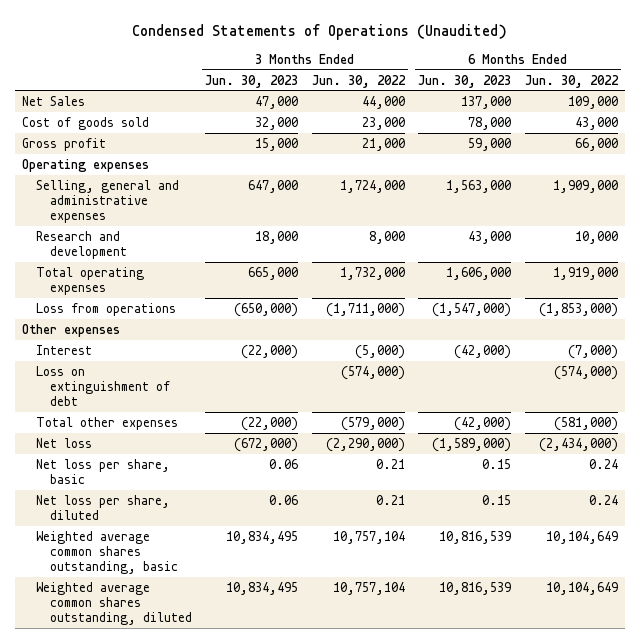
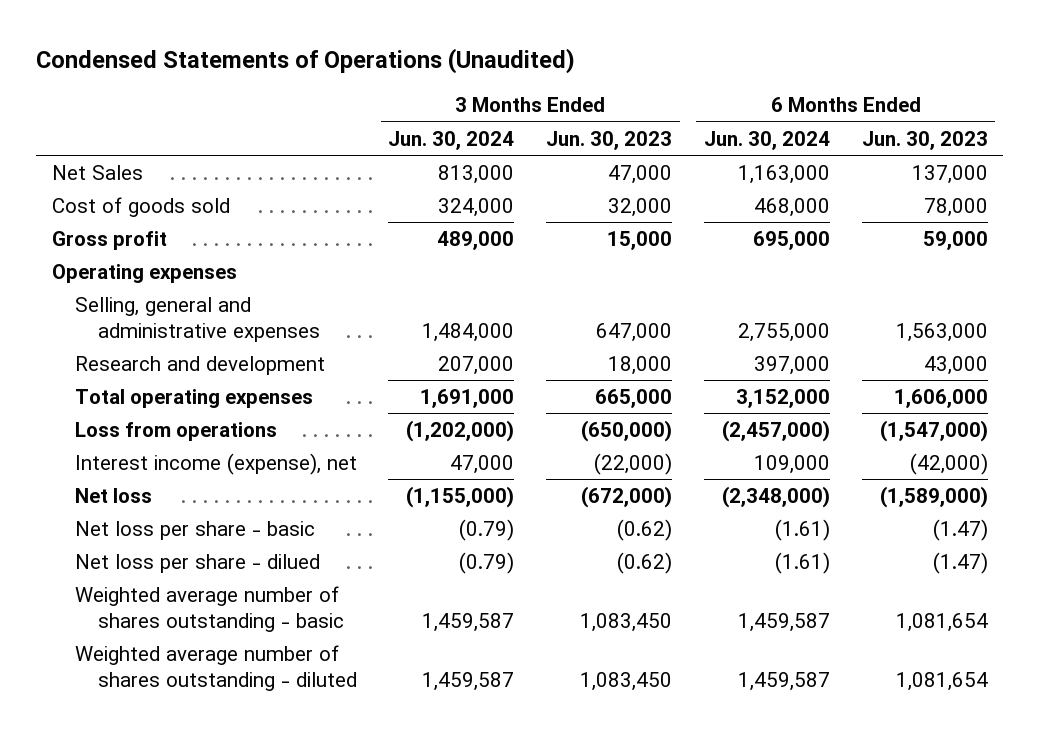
- | 3 Months Ended Jun. 30, 2023 | 3 Months Ended Jun. 30, 2022 | 6 Months Ended Jun. 30, 2023 | 6 Months Ended Jun. 30, 2022
+ | 3 Months Ended Jun. 30, 2024 | 3 Months Ended Jun. 30, 2023 | 6 Months Ended Jun. 30, 2024 | 6 Months Ended Jun. 30, 2023
- Other expenses
- Interest | (22,000) | (5,000) | (42,000) | (7,000)
- Loss on extinguishment of debt | | (574,000) | | (574,000)
- Total other expenses | (22,000) | (579,000) | (42,000) | (581,000)
+ Interest income (expense), net | 47,000 | (22,000) | 109,000 | (42,000)
- Net loss per share, basic | 0.06 | 0.21 | 0.15 | 0.24
- Net loss per share, diluted | 0.06 | 0.21 | 0.15 | 0.24
- Weighted average common shares outstanding, basic | 10,834,495 | 10,757,104 | 10,816,539 | 10,104,649
- Weighted average common shares outstanding, diluted | 10,834,495 | 10,757,104 | 10,816,539 | 10,104,649
+ Net loss per share - basic | (0.79) | (0.62) | (1.61) | (1.47)
+ Net loss per share - dilued | (0.79) | (0.62) | (1.61) | (1.47)
+ Weighted average number of shares outstanding - basic | 1,459,587 | 1,083,450 | 1,459,587 | 1,081,654
+ Weighted average number of shares outstanding - diluted | 1,459,587 | 1,083,450 | 1,459,587 | 1,081,654

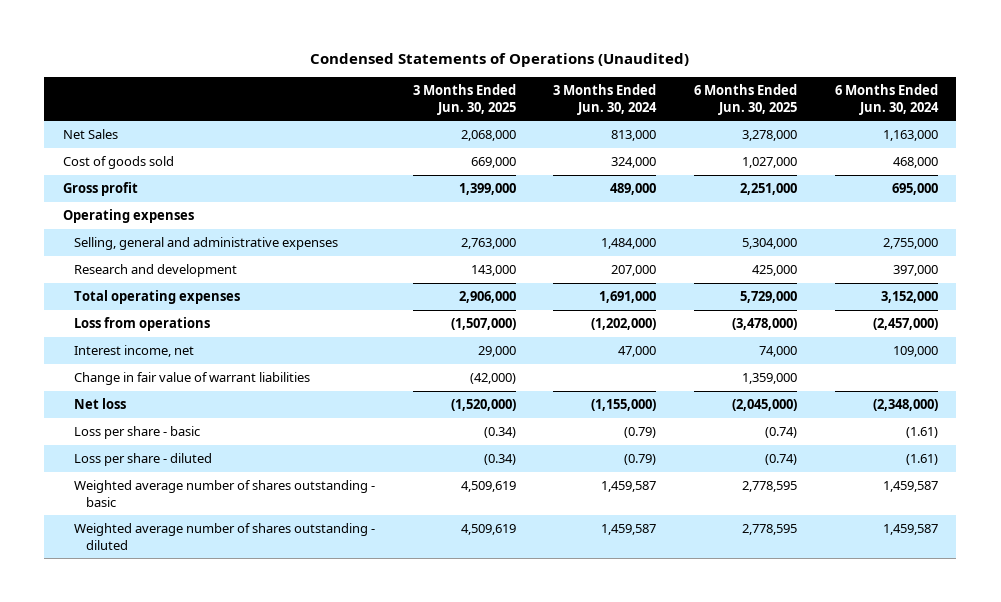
- | 3 Months Ended Jun. 30, 2024 | 3 Months Ended Jun. 30, 2023 | 6 Months Ended Jun. 30, 2024 | 6 Months Ended Jun. 30, 2023
+ | 3 Months Ended Jun. 30, 2025 | 3 Months Ended Jun. 30, 2024 | 6 Months Ended Jun. 30, 2025 | 6 Months Ended Jun. 30, 2024
- Interest income (expense), net | 47,000 | (22,000) | 109,000 | (42,000)
+ Interest income, net | 29,000 | 47,000 | 74,000 | 109,000
+ Change in fair value of warrant liabilities | (42,000) | | 1,359,000 |
- Net loss per share - basic | (0.79) | (0.62) | (1.61) | (1.47)
- Net loss per share - dilued | (0.79) | (0.62) | (1.61) | (1.47)
+ Loss per share - basic | (0.34) | (0.79) | (0.74) | (1.61)
+ Loss per share - diluted | (0.34) | (0.79) | (0.74) | (1.61)

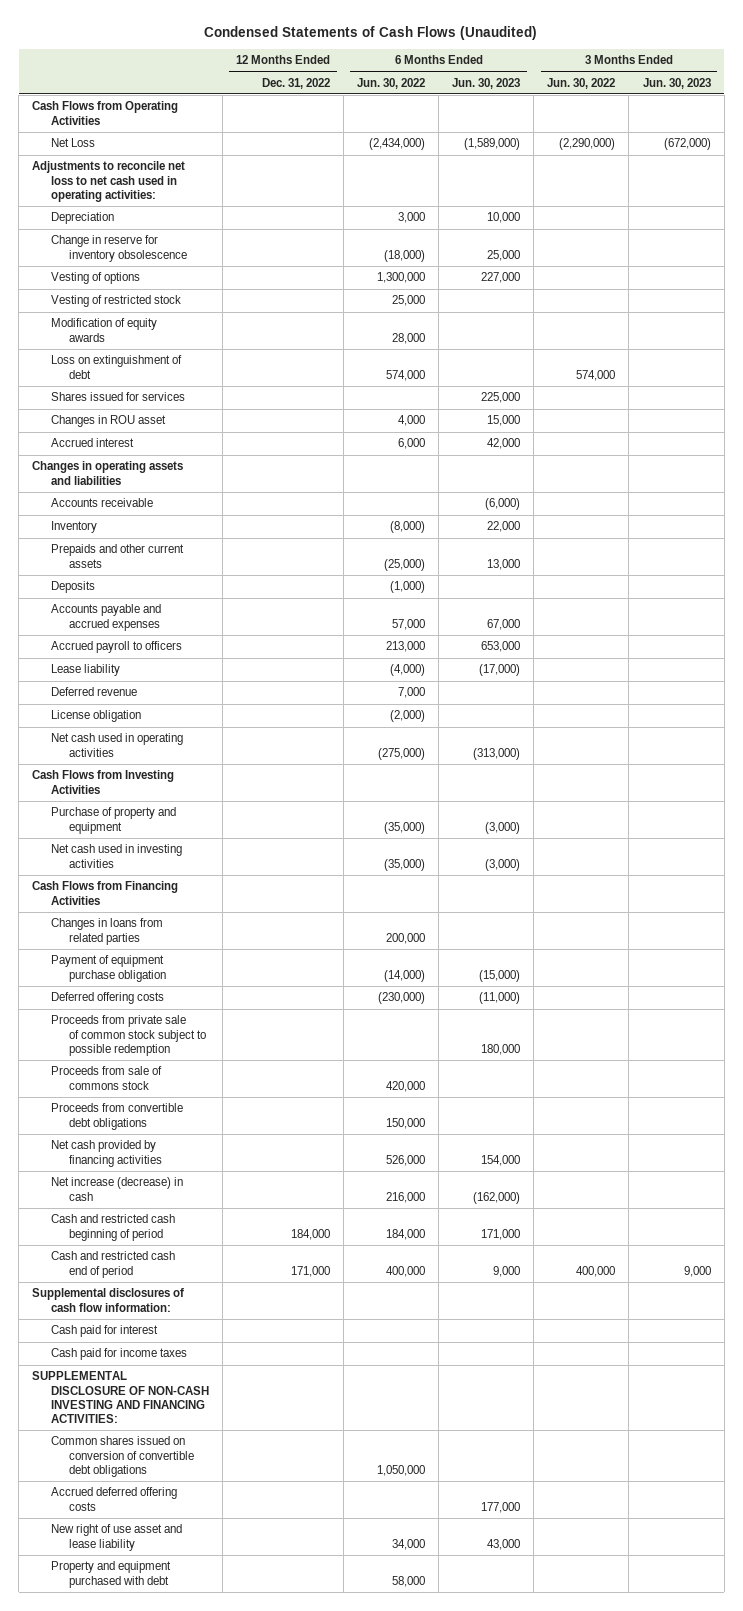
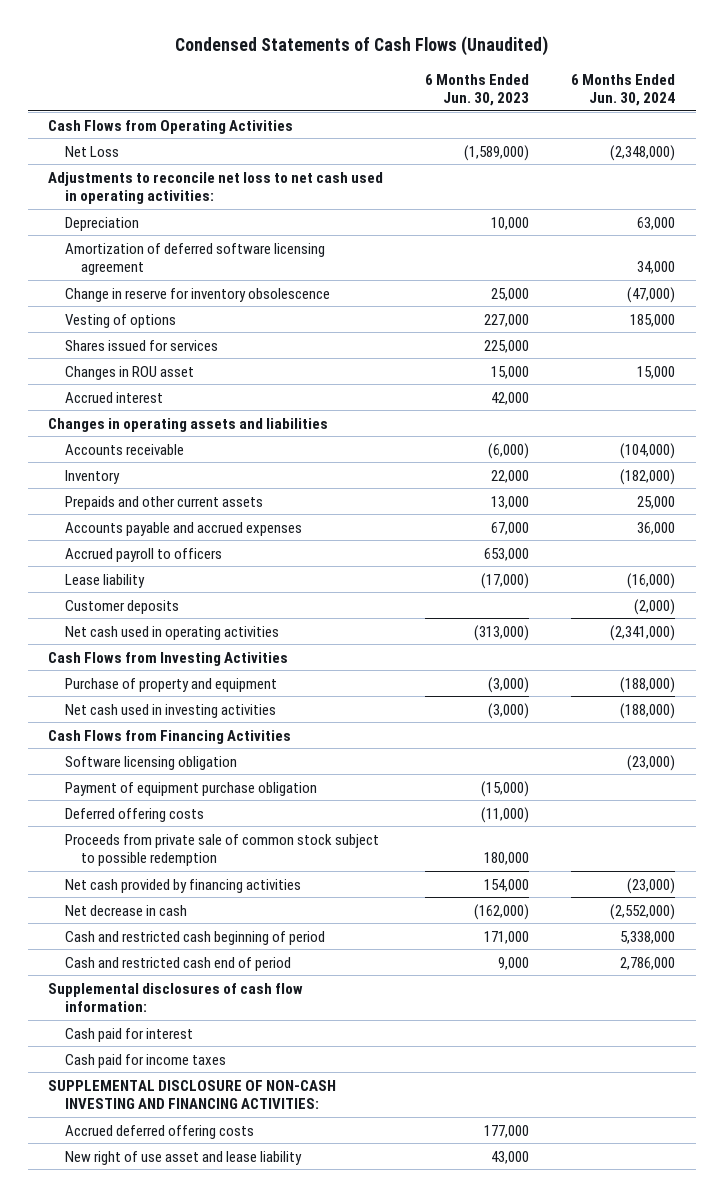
- | 12 Months Ended Dec. 31, 2022 | 6 Months Ended Jun. 30, 2022 | 6 Months Ended Jun. 30, 2023 | 3 Months Ended Jun. 30, 2022 | 3 Months Ended Jun. 30, 2023
+ | 6 Months Ended Jun. 30, 2023 | 6 Months Ended Jun. 30, 2024
+ Amortization of deferred software licensing agreement | | 34,000
- Vesting of restricted stock | | 25,000 | | |
- Modification of equity awards | | 28,000 | | |
- Loss on extinguishment of debt | | 574,000 | | 574,000 |
- Deposits | | (1,000) | | |
- Deferred revenue | | 7,000 | | |
- License obligation | | (2,000) | | |
+ Customer deposits | | (2,000)
- Changes in loans from related parties | | 200,000 | | |
+ Software licensing obligation | | (23,000)
- Proceeds from sale of commons stock | | 420,000 | | |
- Proceeds from convertible debt obligations | | 150,000 | | |
- Net increase (decrease) in cash | | 216,000 | (162,000) | |
+ Net decrease in cash | (162,000) | (2,552,000)
- Common shares issued on conversion of convertible debt obligations | | 1,050,000 | | |
- Property and equipment purchased with debt | | 58,000 | | |

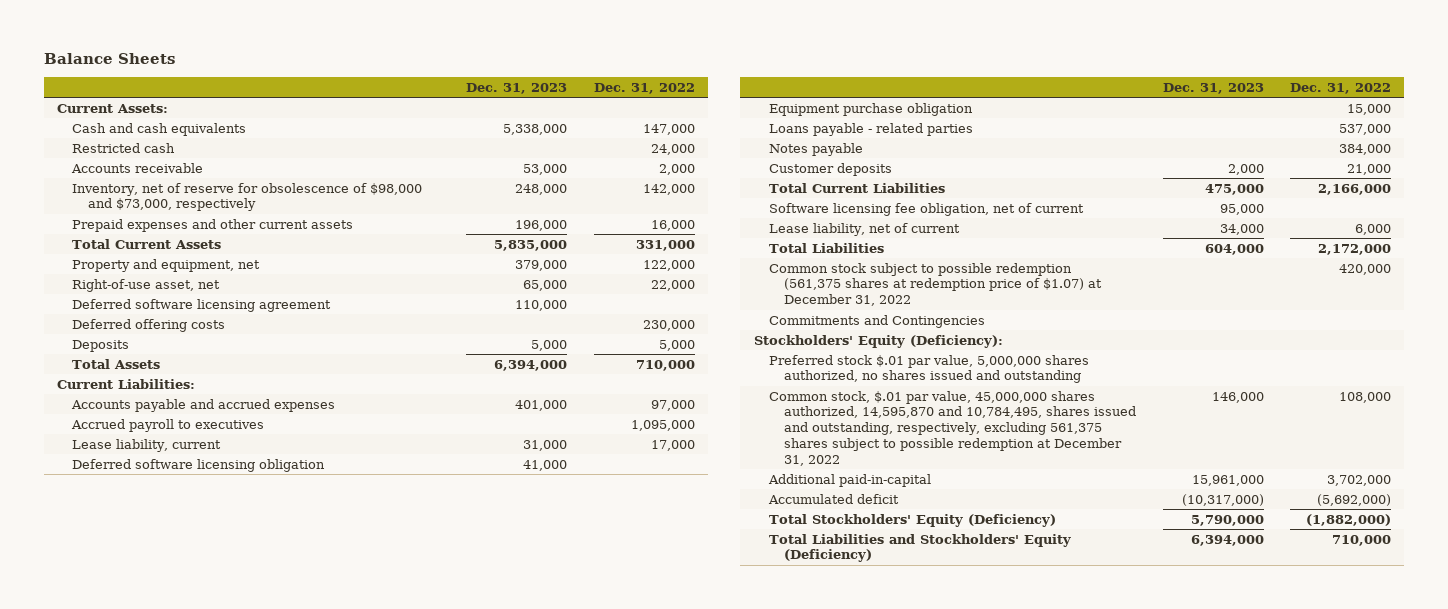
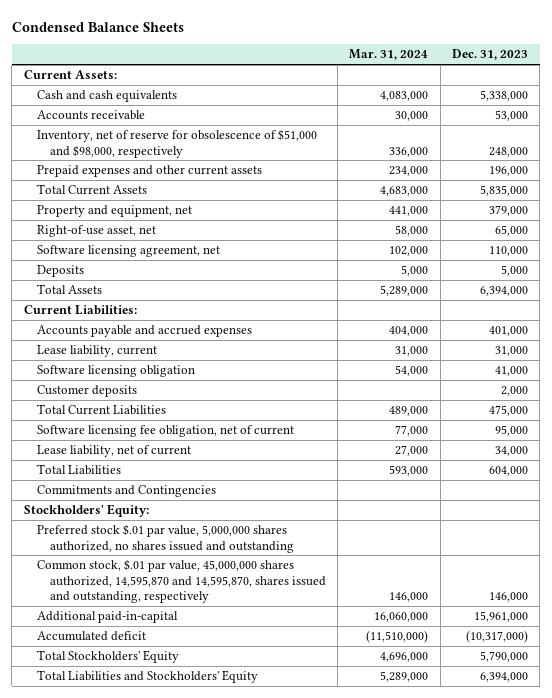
- Balance Sheets
+ Condensed Balance Sheets
- | Dec. 31, 2023 | Dec. 31, 2022
+ | Mar. 31, 2024 | Dec. 31, 2023
- Restricted cash | | 24,000
- Inventory, net of reserve for obsolescence of $98,000 and $73,000, respectively | 248,000 | 142,000
+ Inventory, net of reserve for obsolescence of $51,000 and $98,000, respectively | 336,000 | 248,000
- Deferred software licensing agreement | 110,000 |
- Deferred offering costs | | 230,000
+ Software licensing agreement, net | 102,000 | 110,000
- Accrued payroll to executives | | 1,095,000
- Deferred software licensing obligation | 41,000 |
- Equipment purchase obligation | | 15,000
- Loans payable - related parties | | 537,000
- Notes payable | | 384,000
+ Software licensing obligation | 54,000 | 41,000
- Common stock subject to possible redemption (561,375 shares at redemption price of $1.07) at December 31, 2022 | | 420,000
- Stockholders' Equity (Deficiency):
+ Stockholders' Equity:
- Common stock, $.01 par value, 45,000,000 shares authorized, 14,595,870 and 10,784,495, shares issued and outstanding, respectively, excluding 561,375 shares subject to possible redemption at December 31, 2022 | 146,000 | 108,000
+ Common stock, $.01 par value, 45,000,000 shares authorized, 14,595,870 and 14,595,870, shares issued and outstanding, respectively | 146,000 | 146,000
- Total Stockholders' Equity (Deficiency) | 5,790,000 | (1,882,000)
- Total Liabilities and Stockholders' Equity (Deficiency) | 6,394,000 | 710,000
+ Total Stockholders' Equity | 4,696,000 | 5,790,000
+ Total Liabilities and Stockholders' Equity | 5,289,000 | 6,394,000

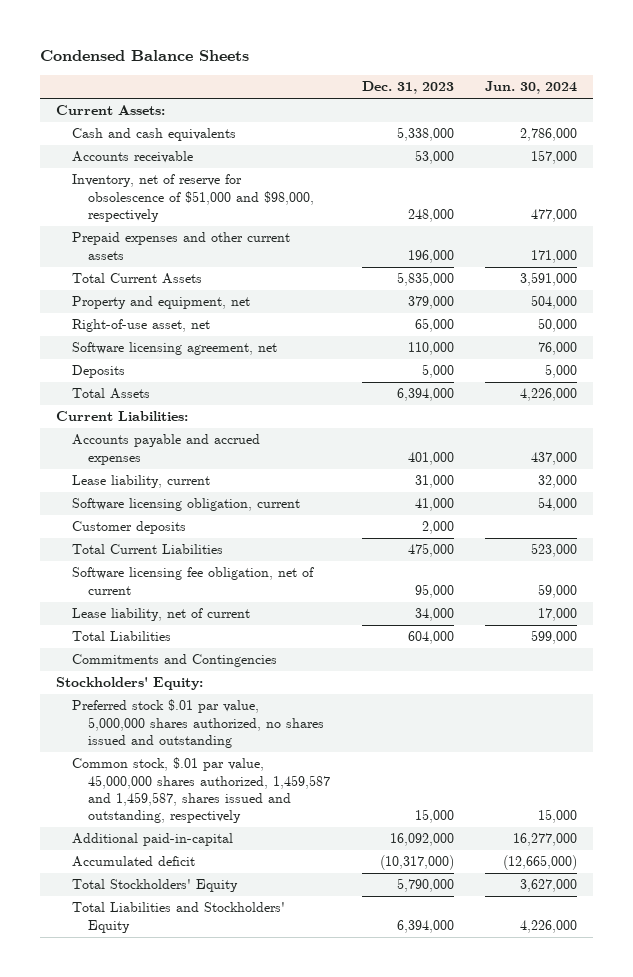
- | Mar. 31, 2024 | Dec. 31, 2023
+ | Dec. 31, 2023 | Jun. 30, 2024
- Software licensing obligation | 54,000 | 41,000
+ Software licensing obligation, current | 41,000 | 54,000
- Common stock, $.01 par value, 45,000,000 shares authorized, 14,595,870 and 14,595,870, shares issued and outstanding, respectively | 146,000 | 146,000
- Additional paid-in-capital | 16,060,000 | 15,961,000
+ Common stock, $.01 par value, 45,000,000 shares authorized, 1,459,587 and 1,459,587, shares issued and outstanding, respectively | 15,000 | 15,000
+ Additional paid-in-capital | 16,092,000 | 16,277,000

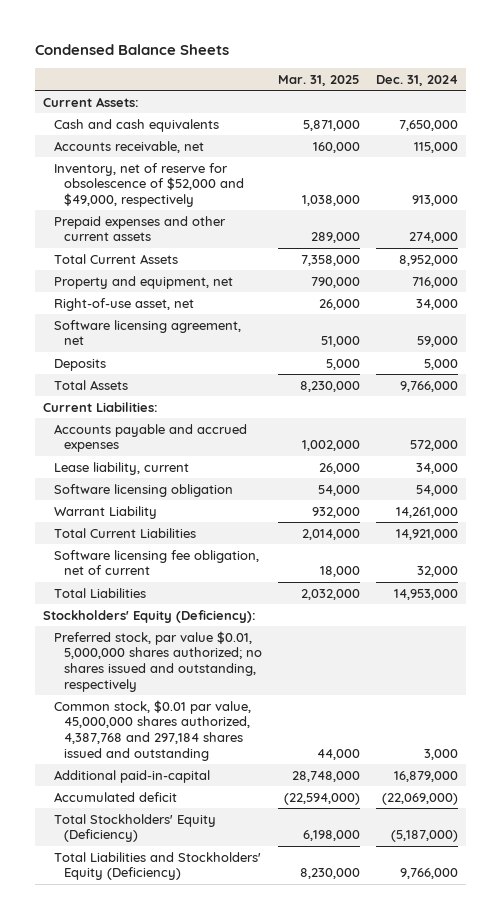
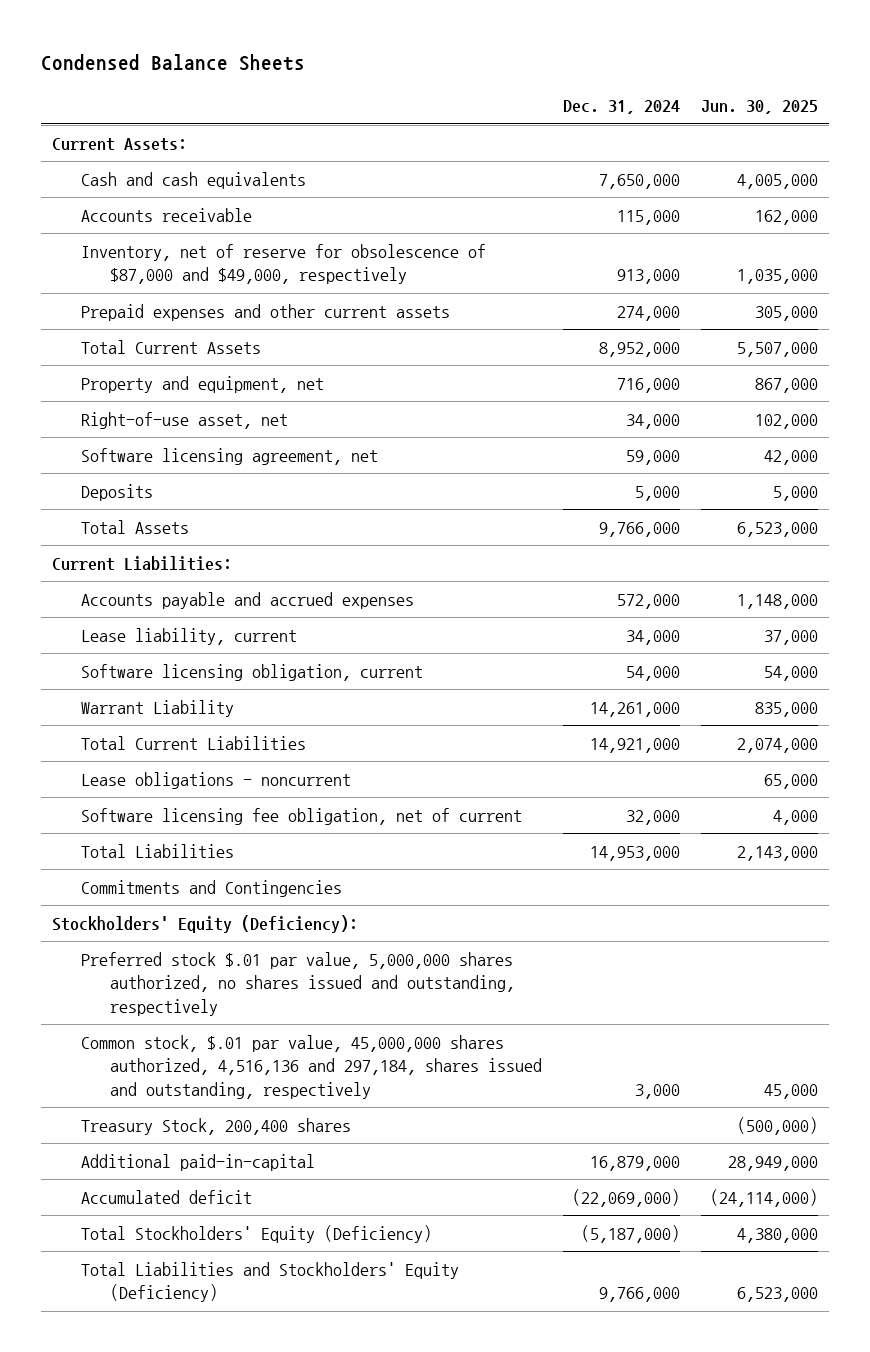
- | Mar. 31, 2025 | Dec. 31, 2024
+ | Dec. 31, 2024 | Jun. 30, 2025
- Accounts receivable, net | 160,000 | 115,000
- Inventory, net of reserve for obsolescence of $52,000 and $49,000, respectively | 1,038,000 | 913,000
+ Accounts receivable | 115,000 | 162,000
+ Inventory, net of reserve for obsolescence of $87,000 and $49,000, respectively | 913,000 | 1,035,000
- Software licensing obligation | 54,000 | 54,000
+ Software licensing obligation, current | 54,000 | 54,000
+ Lease obligations - noncurrent | | 65,000
+ Commitments and Contingencies
- Preferred stock, par value $0.01, 5,000,000 shares authorized; no shares issued and outstanding, respectively
- Common stock, $0.01 par value, 45,000,000 shares authorized, 4,387,768 and 297,184 shares issued and outstanding | 44,000 | 3,000
+ Preferred stock $.01 par value, 5,000,000 shares authorized, no shares issued and outstanding, respectively
+ Common stock, $.01 par value, 45,000,000 shares authorized, 4,516,136 and 297,184, shares issued and outstanding, respectively | 3,000 | 45,000
+ Treasury Stock, 200,400 shares | | (500,000)

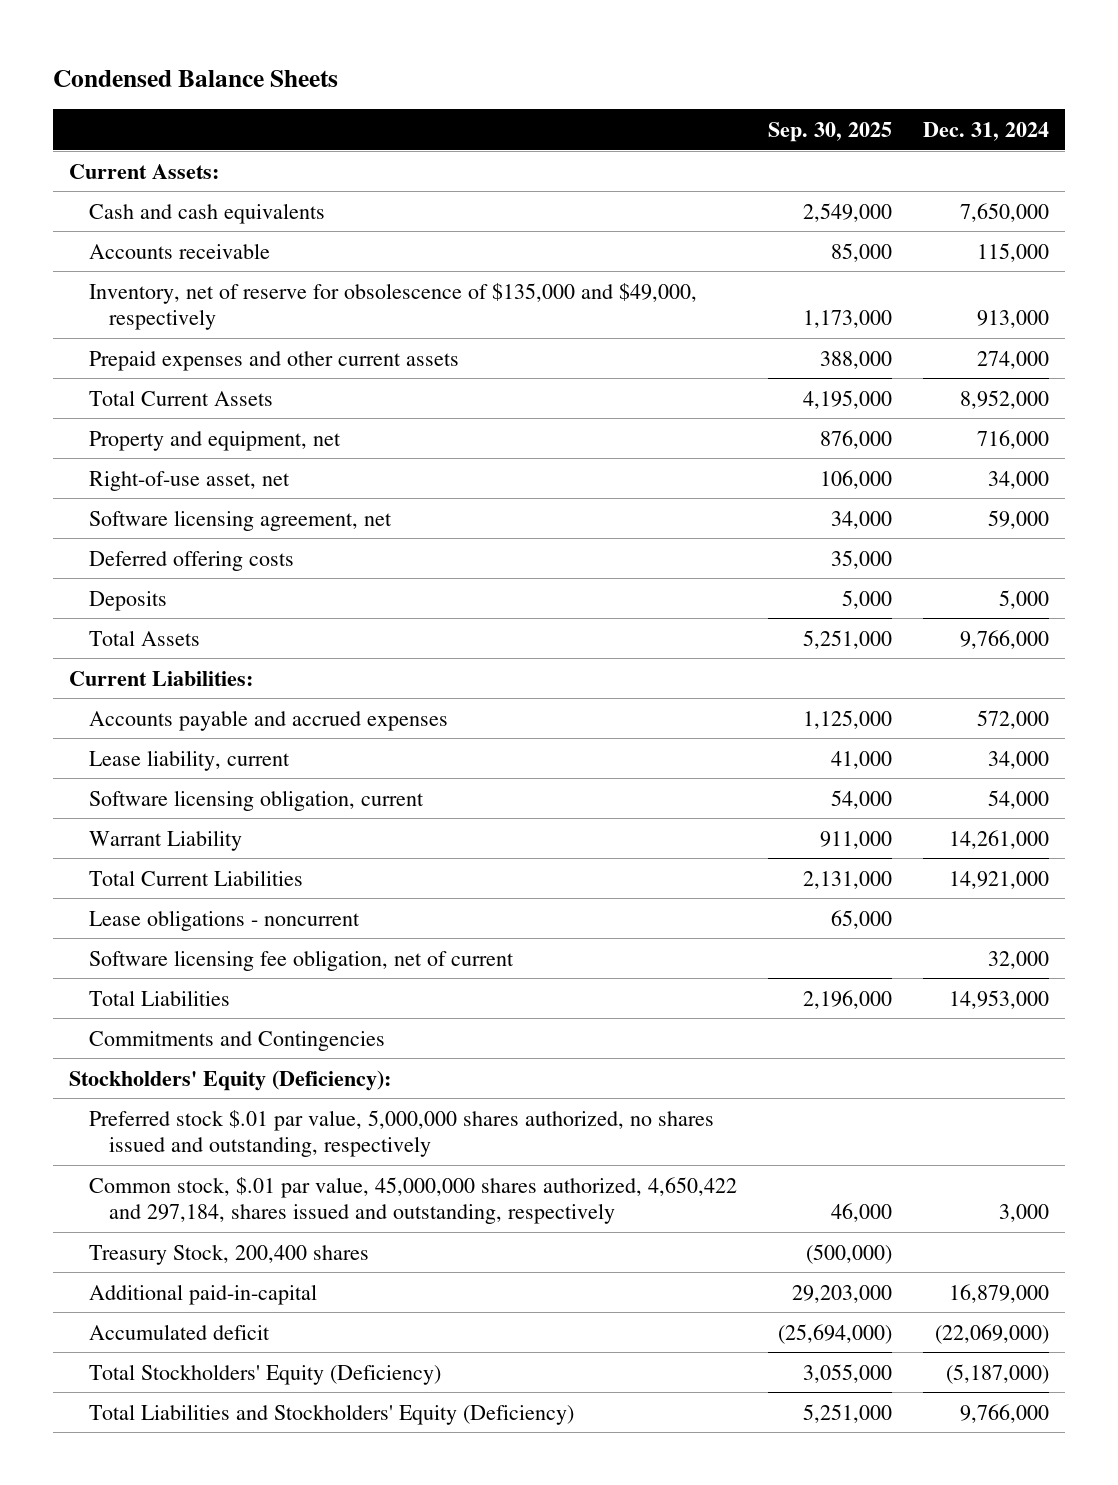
- | Dec. 31, 2024 | Jun. 30, 2025
+ | Sep. 30, 2025 | Dec. 31, 2024
- Inventory, net of reserve for obsolescence of $87,000 and $49,000, respectively | 913,000 | 1,035,000
+ Inventory, net of reserve for obsolescence of $135,000 and $49,000, respectively | 1,173,000 | 913,000
+ Deferred offering costs | 35,000 |
- Common stock, $.01 par value, 45,000,000 shares authorized, 4,516,136 and 297,184, shares issued and outstanding, respectively | 3,000 | 45,000
+ Common stock, $.01 par value, 45,000,000 shares authorized, 4,650,422 and 297,184, shares issued and outstanding, respectively | 46,000 | 3,000

